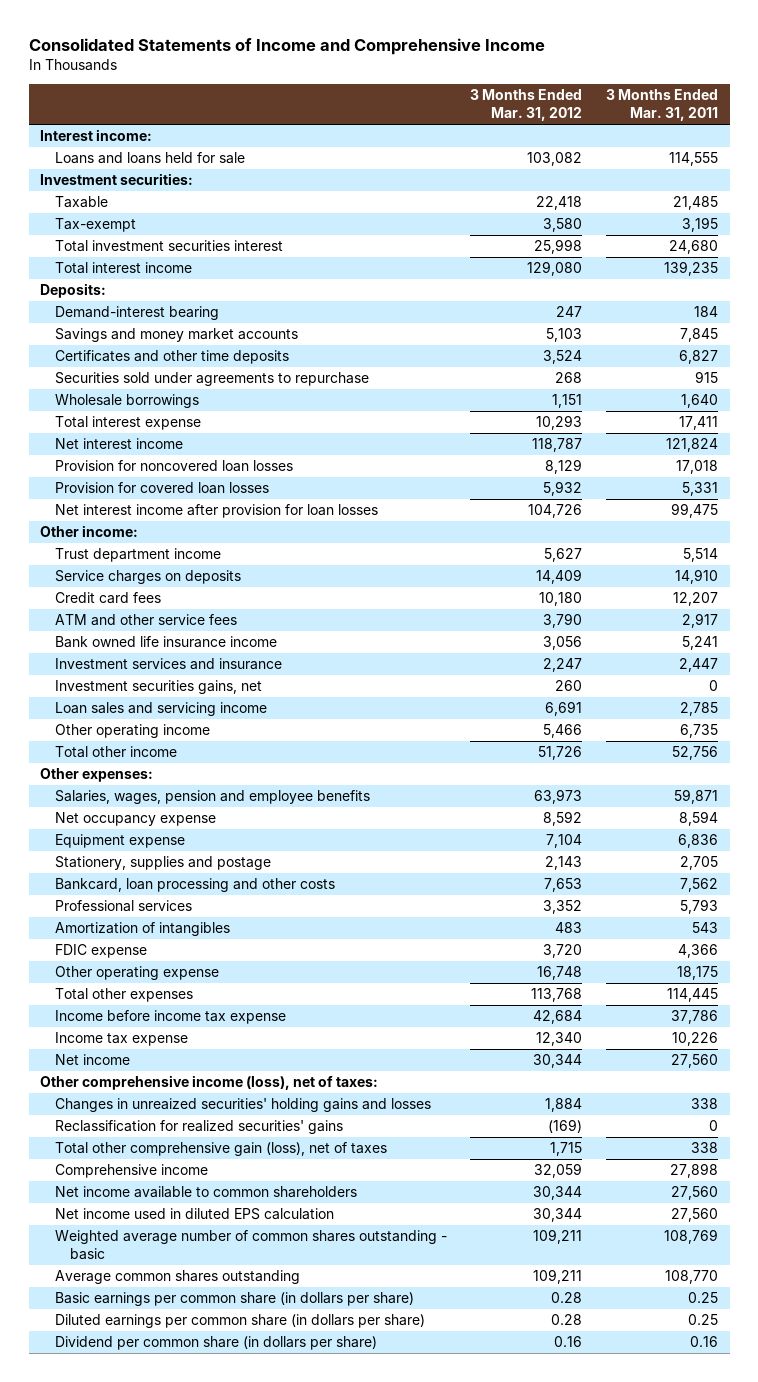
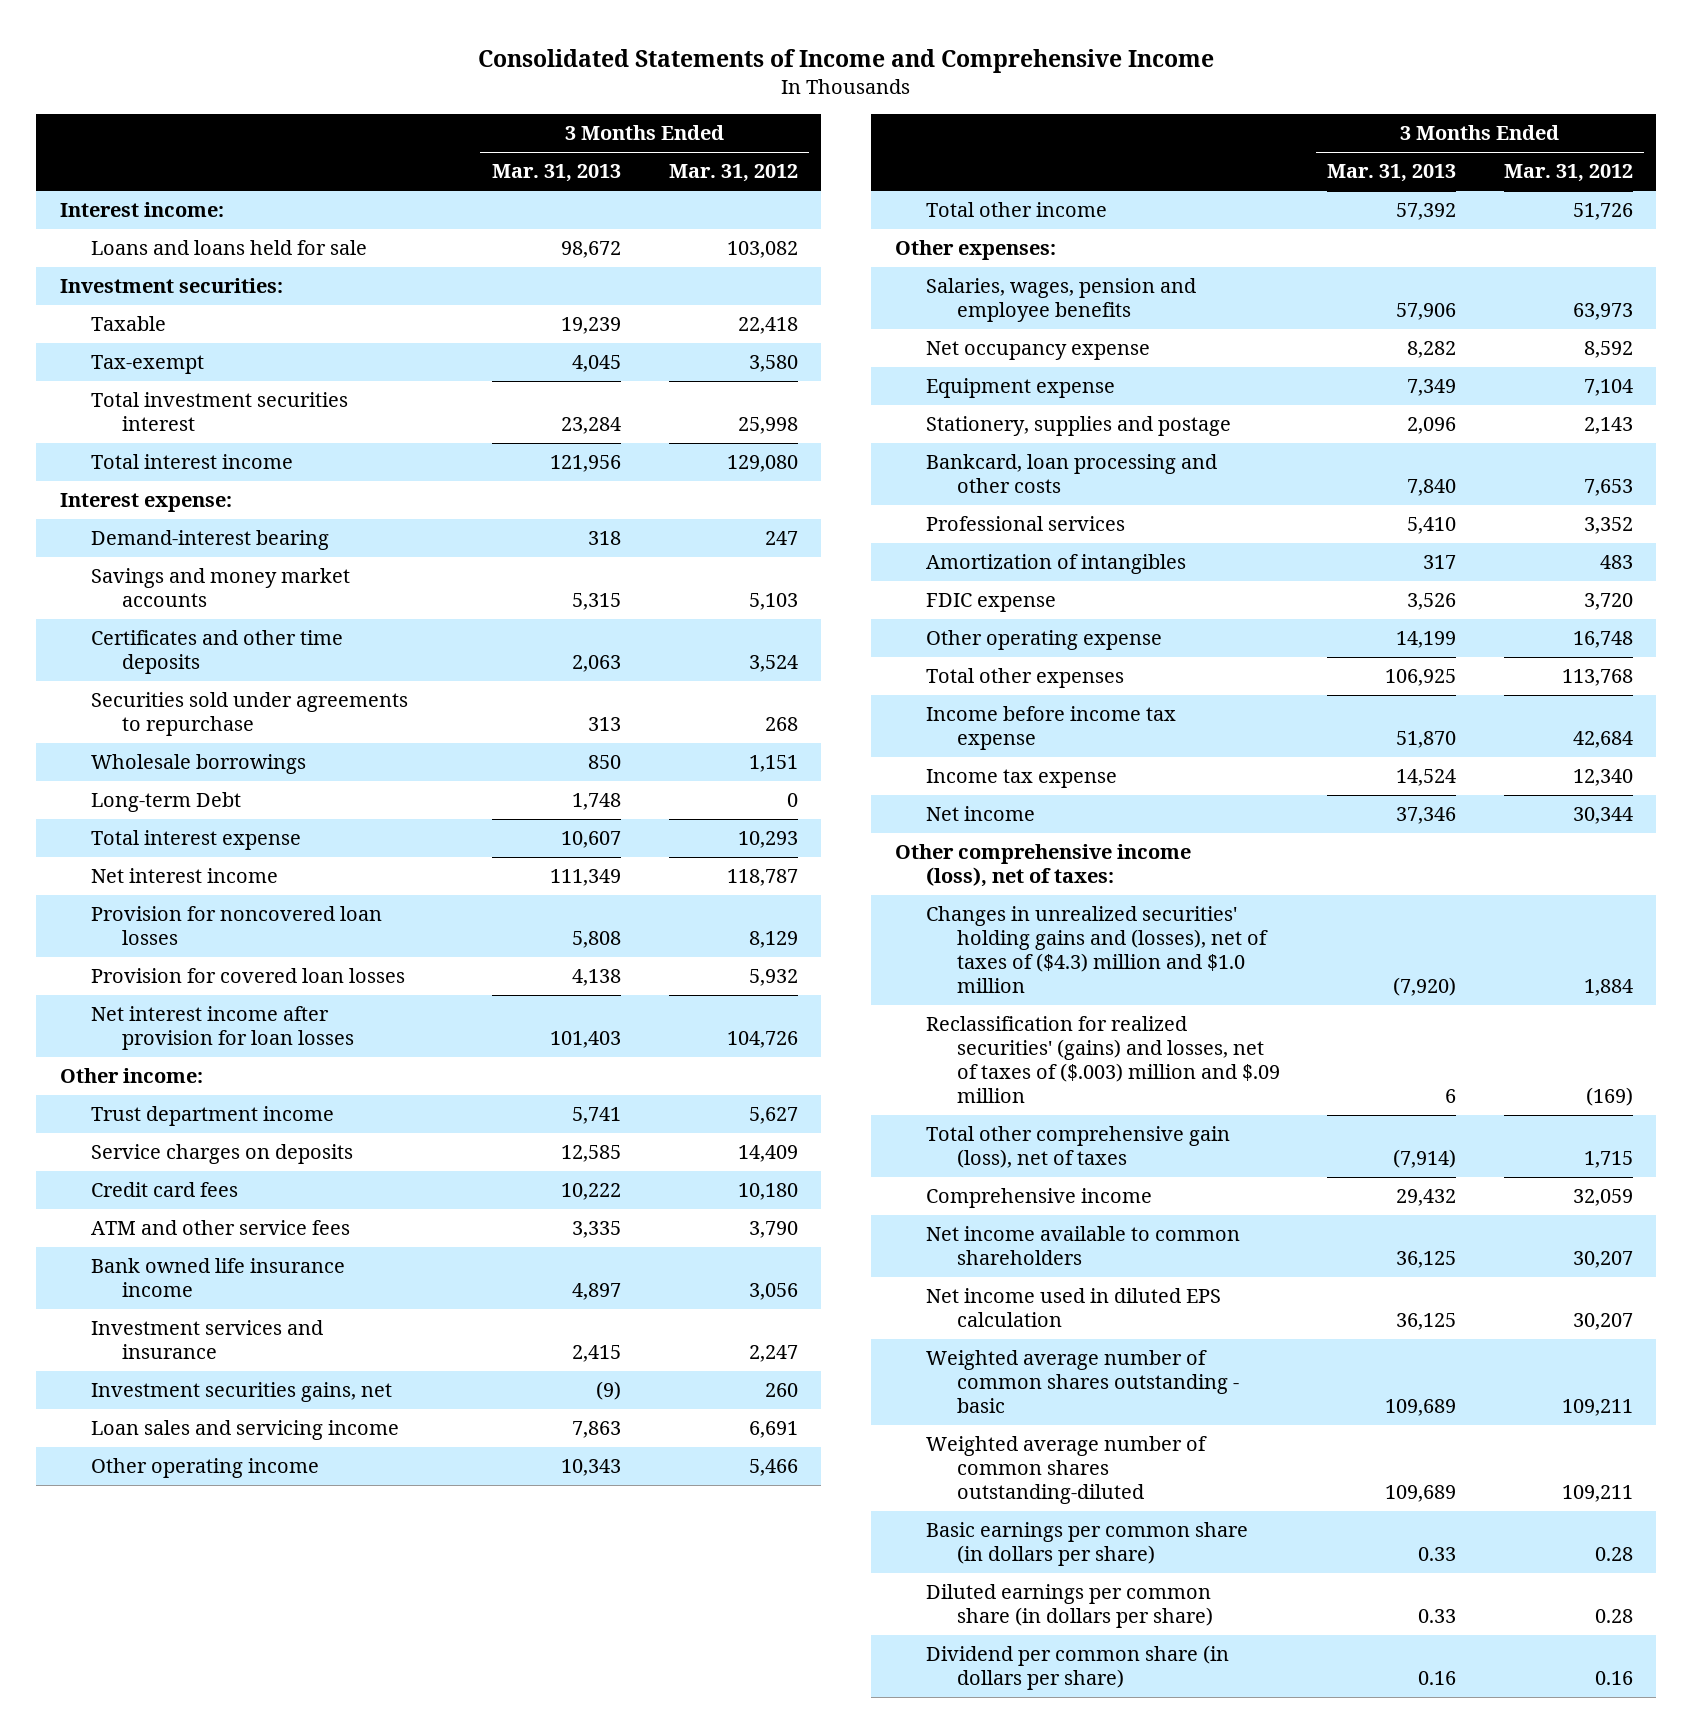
- | 3 Months Ended Mar. 31, 2012 | 3 Months Ended Mar. 31, 2011
+ | 3 Months Ended Mar. 31, 2013 | 3 Months Ended Mar. 31, 2012
- Deposits:
+ Interest expense:
+ Long-term Debt | 1,748 | 0
- Changes in unreaized securities' holding gains and losses | 1,884 | 338
- Reclassification for realized securities' gains | (169) | 0
+ Changes in unrealized securities' holding gains and (losses), net of taxes of ($4.3) million and $1.0 million | (7,920) | 1,884
+ Reclassification for realized securities' (gains) and losses, net of taxes of ($.003) million and $.09 million | 6 | (169)
- Net income available to common shareholders | 30,344 | 27,560
- Net income used in diluted EPS calculation | 30,344 | 27,560
+ Net income available to common shareholders | 36,125 | 30,207
+ Net income used in diluted EPS calculation | 36,125 | 30,207
- Average common shares outstanding | 109,211 | 108,770
+ Weighted average number of common shares outstanding-diluted | 109,689 | 109,211

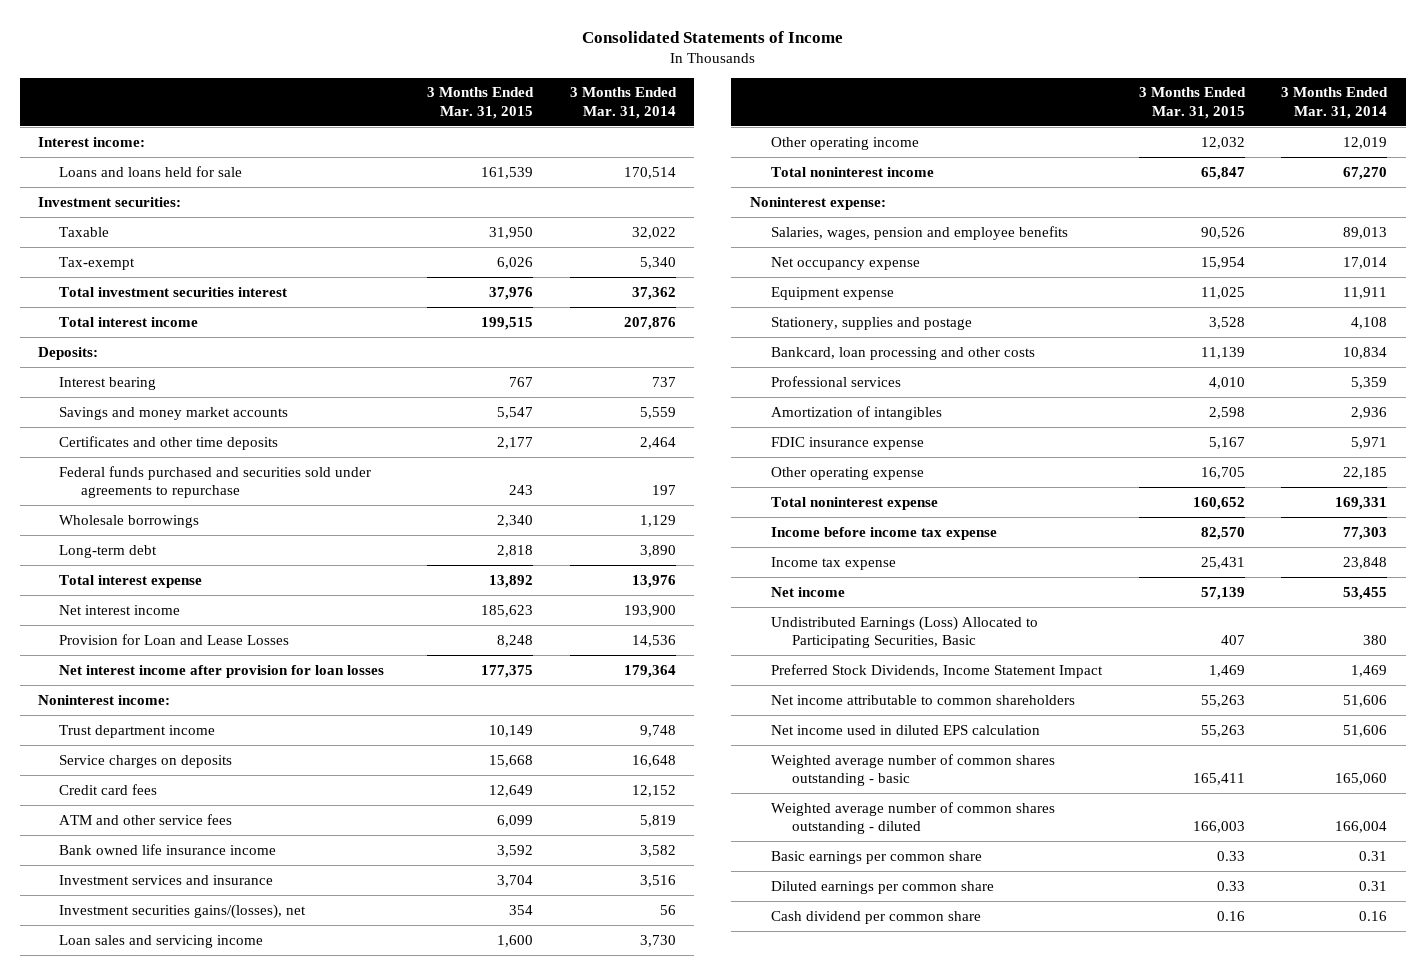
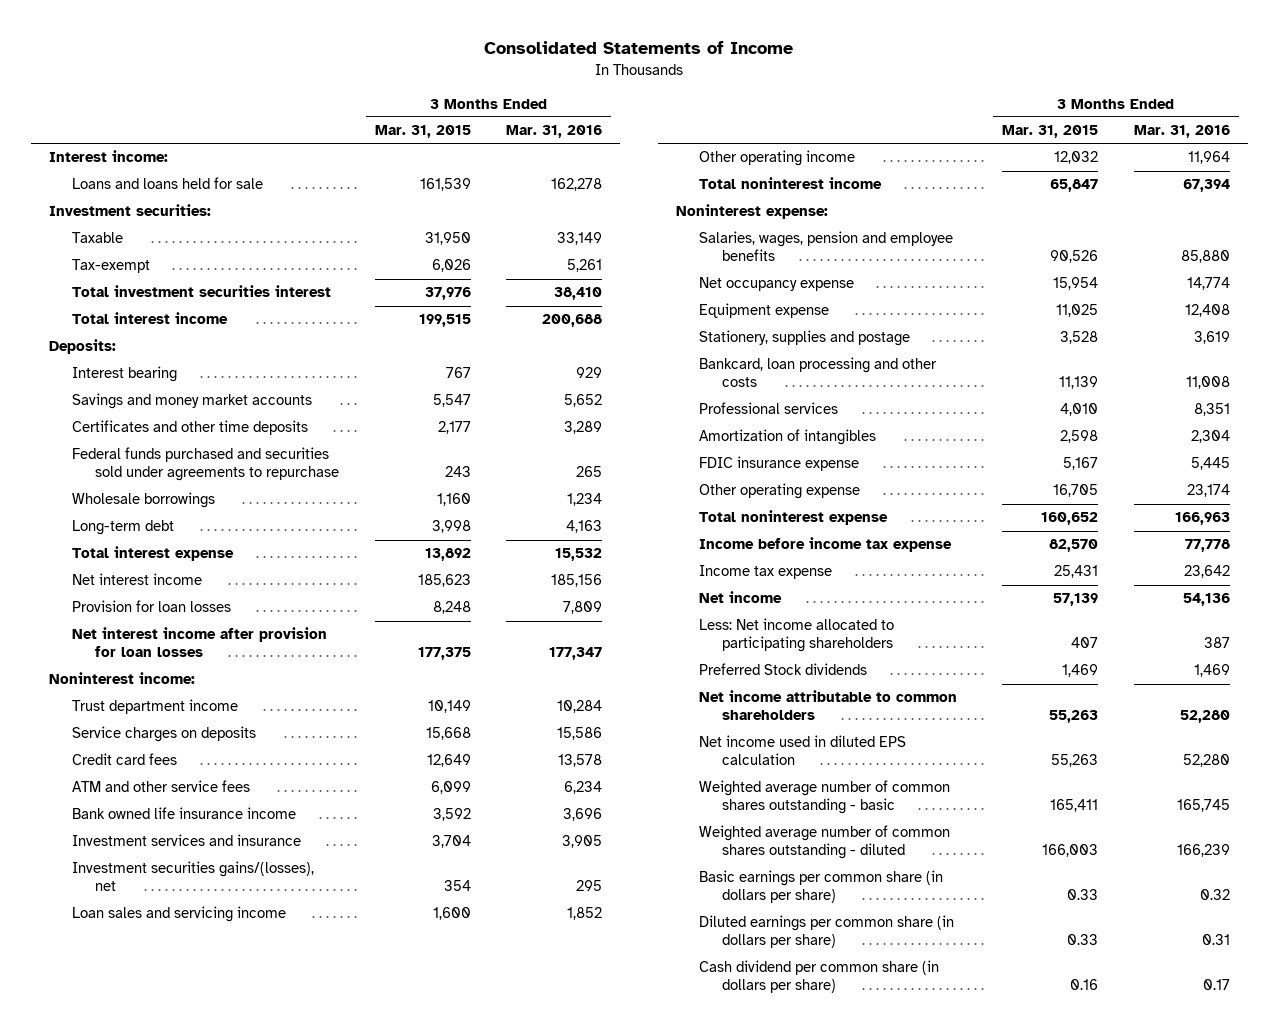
- | 3 Months Ended Mar. 31, 2015 | 3 Months Ended Mar. 31, 2014
+ | 3 Months Ended Mar. 31, 2015 | 3 Months Ended Mar. 31, 2016
- Wholesale borrowings | 2,340 | 1,129
- Long-term debt | 2,818 | 3,890
+ Wholesale borrowings | 1,160 | 1,234
+ Long-term debt | 3,998 | 4,163
- Provision for Loan and Lease Losses | 8,248 | 14,536
+ Provision for loan losses | 8,248 | 7,809
- Undistributed Earnings (Loss) Allocated to Participating Securities, Basic | 407 | 380
- Preferred Stock Dividends, Income Statement Impact | 1,469 | 1,469
+ Less: Net income allocated to participating shareholders | 407 | 387
+ Preferred Stock dividends | 1,469 | 1,469
- Basic earnings per common share | 0.33 | 0.31
- Diluted earnings per common share | 0.33 | 0.31
- Cash dividend per common share | 0.16 | 0.16
+ Basic earnings per common share (in dollars per share) | 0.33 | 0.32
+ Diluted earnings per common share (in dollars per share) | 0.33 | 0.31
+ Cash dividend per common share (in dollars per share) | 0.16 | 0.17

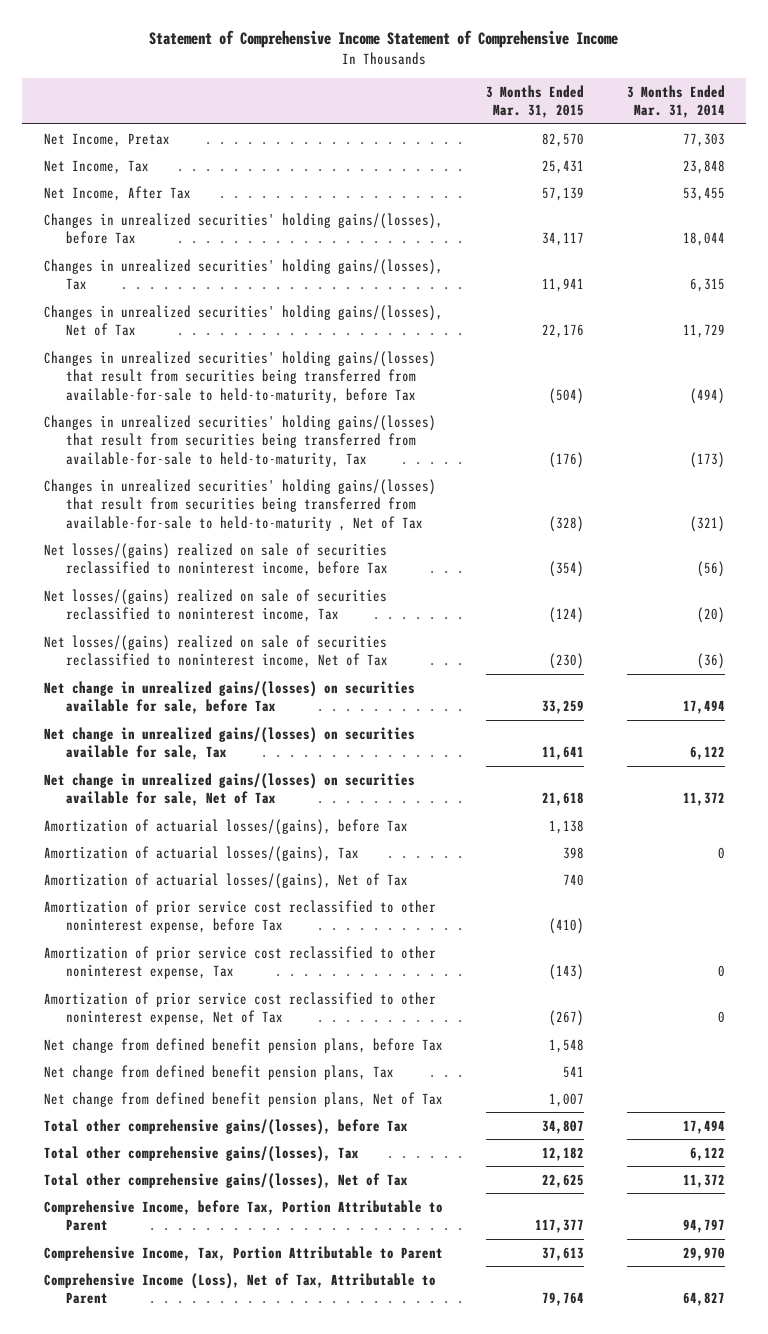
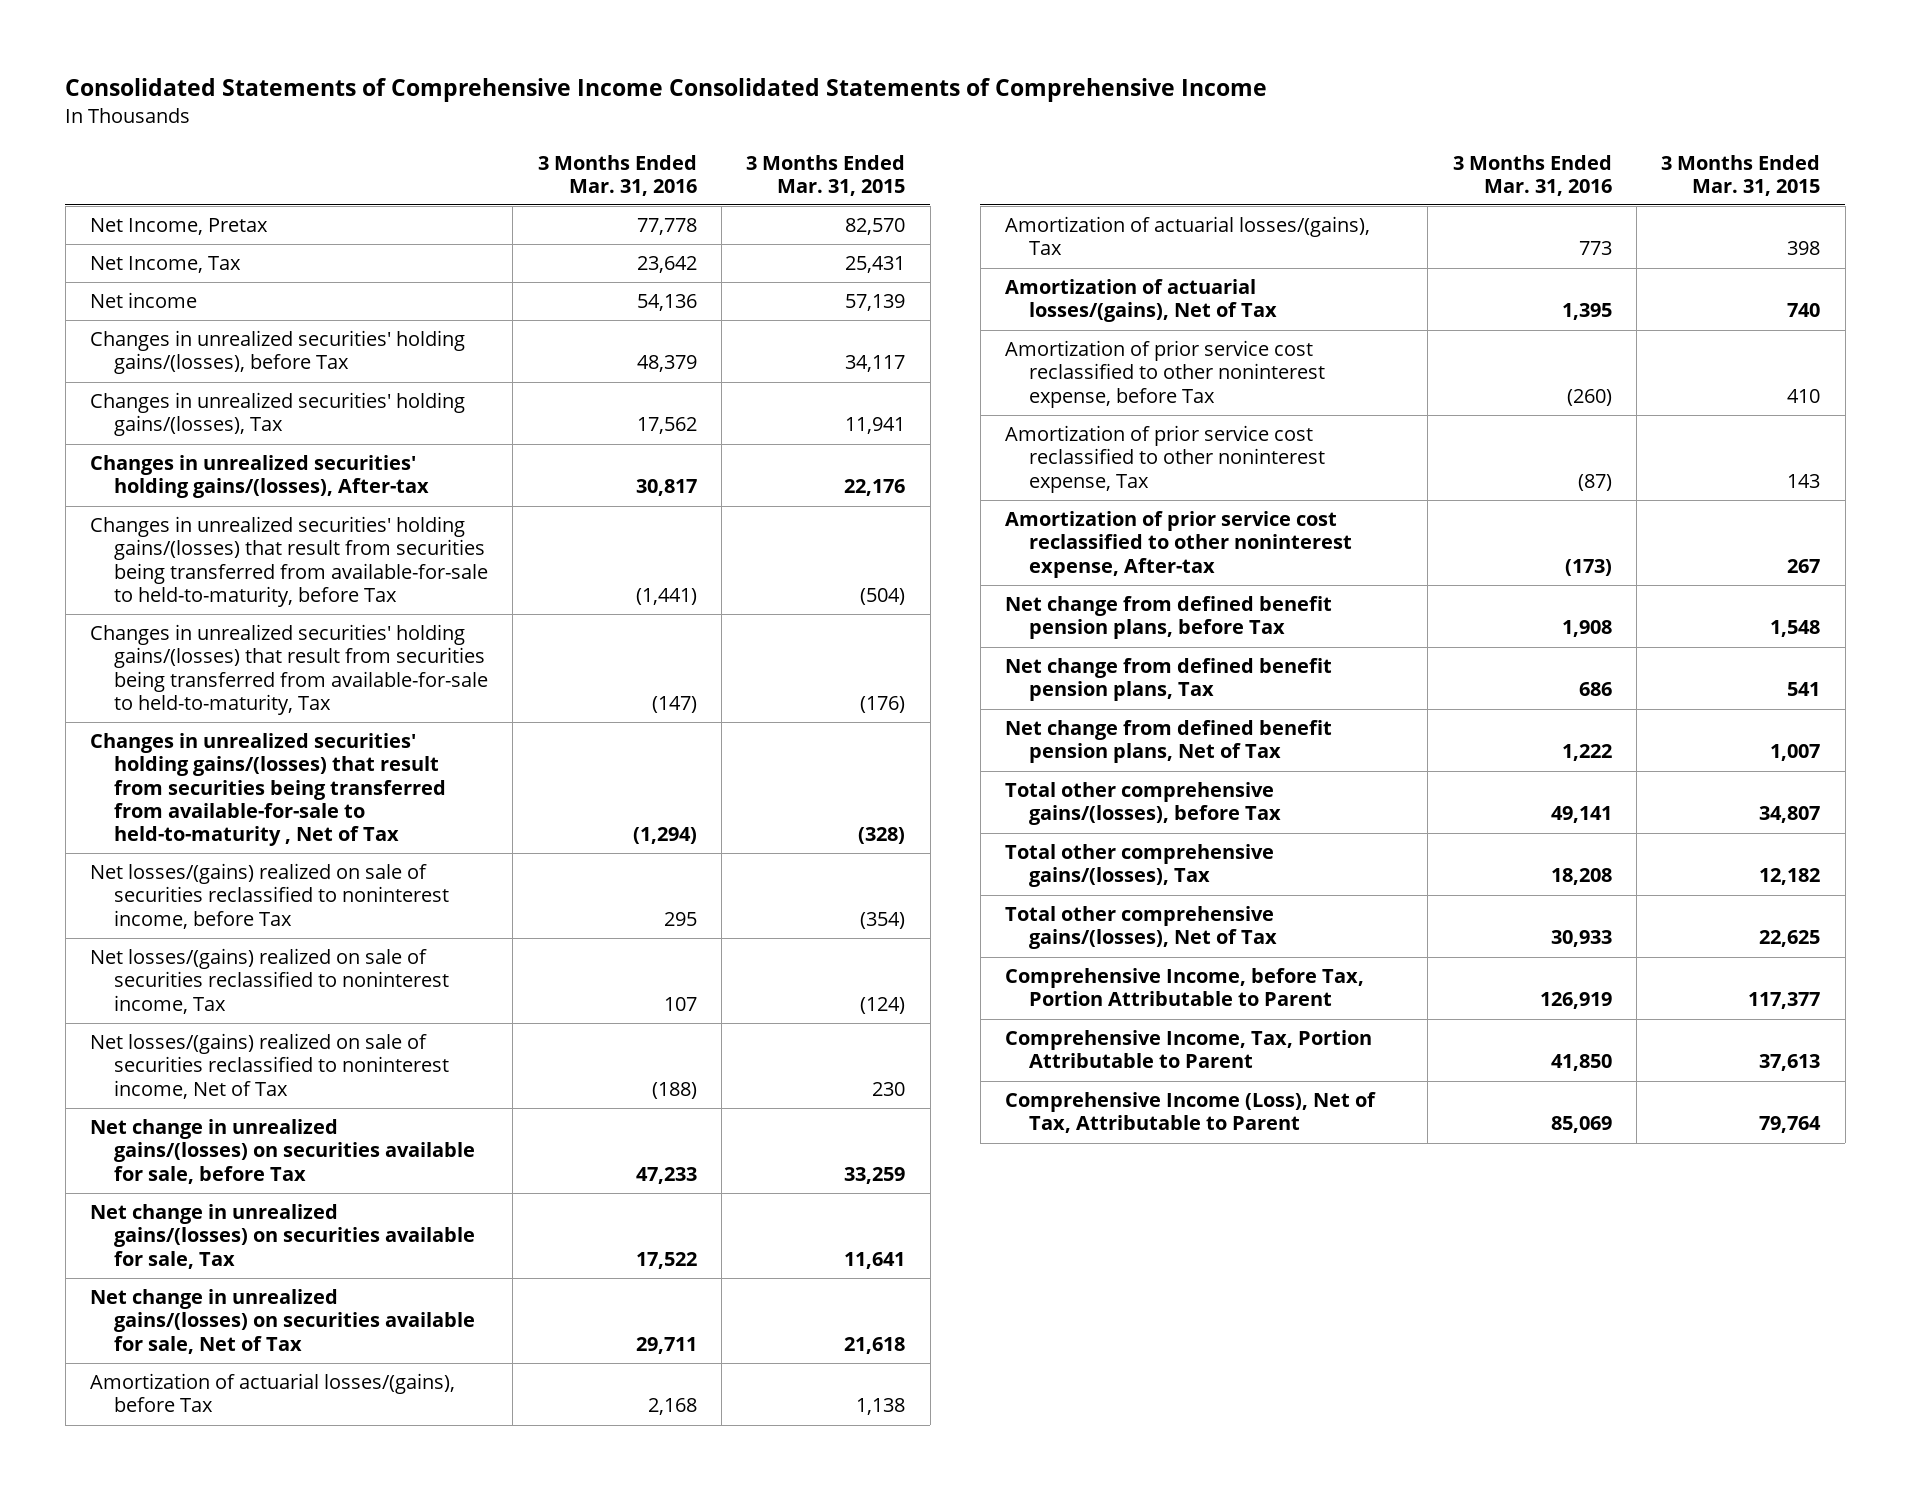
- Statement of Comprehensive Income Statement of Comprehensive Income
+ Consolidated Statements of Comprehensive Income Consolidated Statements of Comprehensive Income
- | 3 Months Ended Mar. 31, 2015 | 3 Months Ended Mar. 31, 2014
+ | 3 Months Ended Mar. 31, 2016 | 3 Months Ended Mar. 31, 2015
- Net Income, After Tax | 57,139 | 53,455
+ Net income | 54,136 | 57,139
- Changes in unrealized securities' holding gains/(losses), Net of Tax | 22,176 | 11,729
+ Changes in unrealized securities' holding gains/(losses), After-tax | 30,817 | 22,176
- Net losses/(gains) realized on sale of securities reclassified to noninterest income, Net of Tax | (230) | (36)
+ Net losses/(gains) realized on sale of securities reclassified to noninterest income, Net of Tax | (188) | 230
- Amortization of prior service cost reclassified to other noninterest expense, before Tax | (410) |
- Amortization of prior service cost reclassified to other noninterest expense, Tax | (143) | 0
- Amortization of prior service cost reclassified to other noninterest expense, Net of Tax | (267) | 0
+ Amortization of prior service cost reclassified to other noninterest expense, before Tax | (260) | 410
+ Amortization of prior service cost reclassified to other noninterest expense, Tax | (87) | 143
+ Amortization of prior service cost reclassified to other noninterest expense, After-tax | (173) | 267

